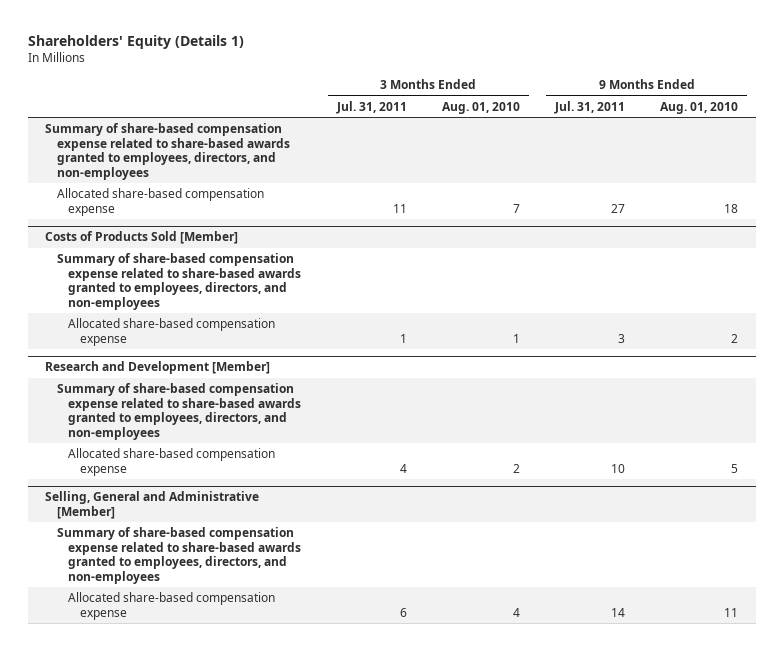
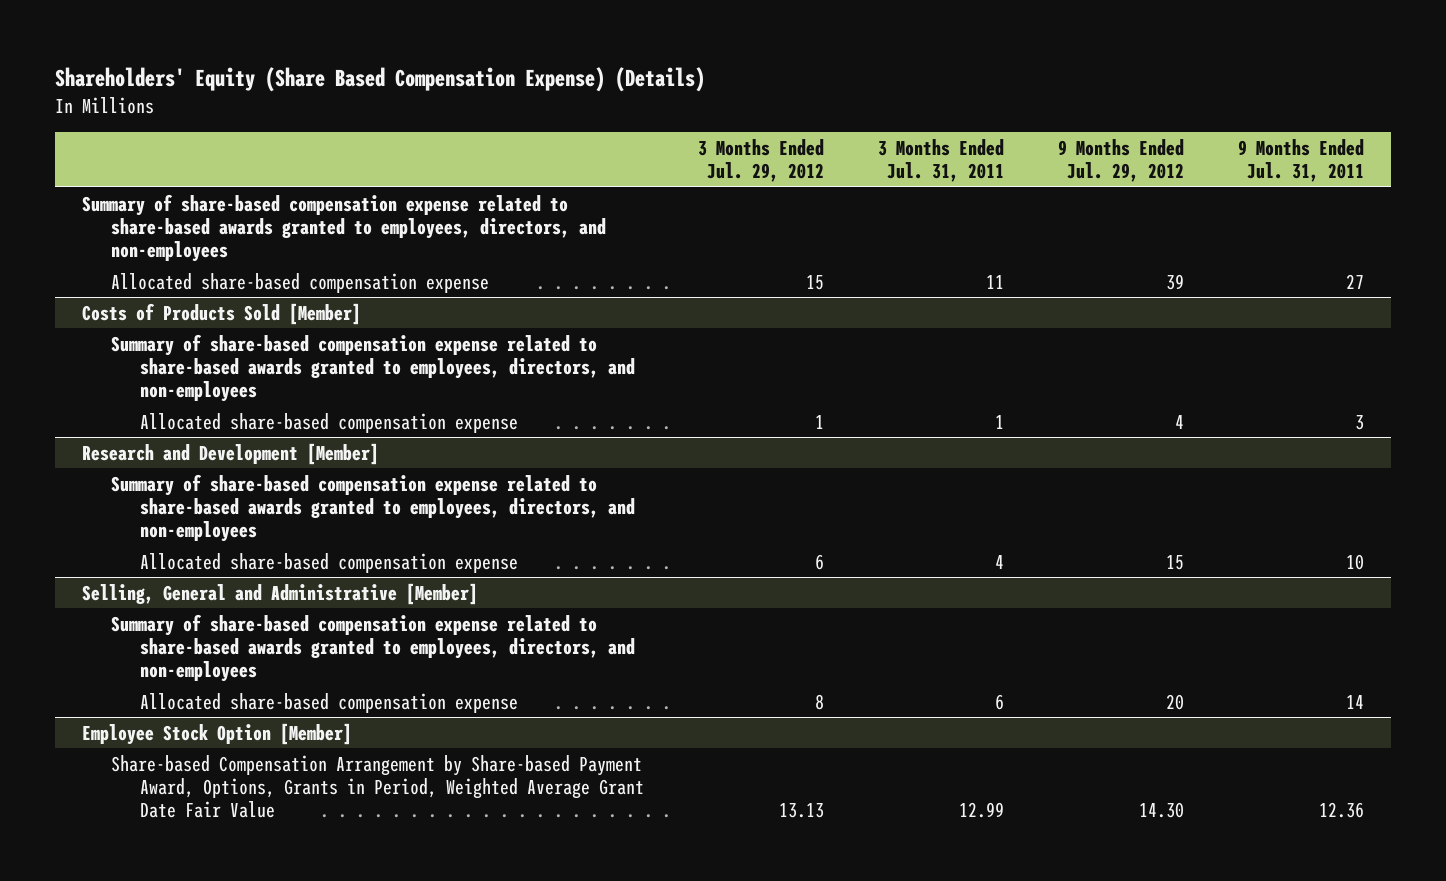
- Shareholders' Equity (Details 1)
+ Shareholders' Equity (Share Based Compensation Expense) (Details)
- | 3 Months Ended Jul. 31, 2011 | 3 Months Ended Aug. 01, 2010 | 9 Months Ended Jul. 31, 2011 | 9 Months Ended Aug. 01, 2010
+ | 3 Months Ended Jul. 29, 2012 | 3 Months Ended Jul. 31, 2011 | 9 Months Ended Jul. 29, 2012 | 9 Months Ended Jul. 31, 2011
+ Employee Stock Option [Member]
+ Share-based Compensation Arrangement by Share-based Payment Award, Options, Grants in Period, Weighted Average Grant Date Fair Value | 13.13 | 12.99 | 14.30 | 12.36

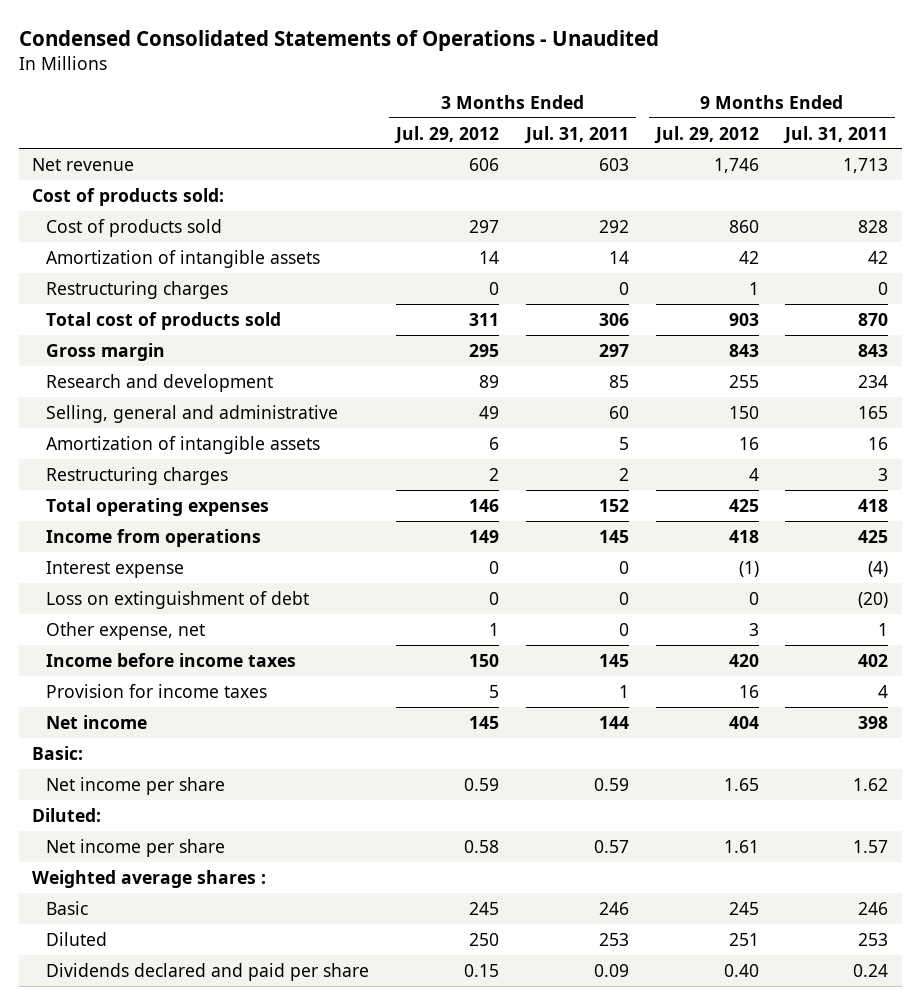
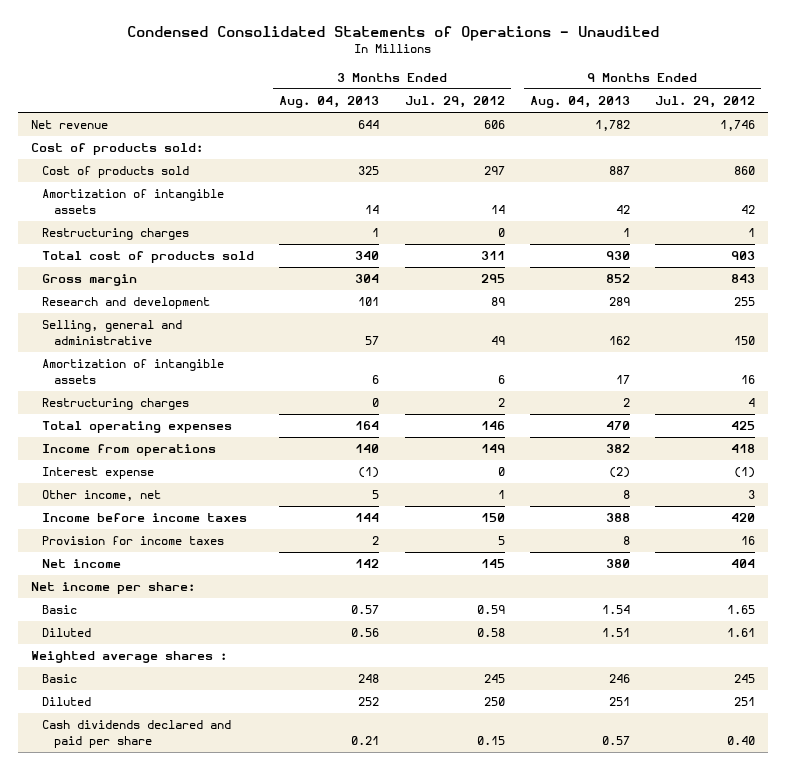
- | 3 Months Ended Jul. 29, 2012 | 3 Months Ended Jul. 31, 2011 | 9 Months Ended Jul. 29, 2012 | 9 Months Ended Jul. 31, 2011
+ | 3 Months Ended Aug. 04, 2013 | 3 Months Ended Jul. 29, 2012 | 9 Months Ended Aug. 04, 2013 | 9 Months Ended Jul. 29, 2012
- Loss on extinguishment of debt | 0 | 0 | 0 | (20)
- Other expense, net | 1 | 0 | 3 | 1
+ Other income, net | 5 | 1 | 8 | 3
- Basic:
- Net income per share | 0.59 | 0.59 | 1.65 | 1.62
- Diluted:
- Net income per share | 0.58 | 0.57 | 1.61 | 1.57
+ Net income per share:
+ Basic | 0.57 | 0.59 | 1.54 | 1.65
+ Diluted | 0.56 | 0.58 | 1.51 | 1.61
- Dividends declared and paid per share | 0.15 | 0.09 | 0.40 | 0.24
+ Cash dividends declared and paid per share | 0.21 | 0.15 | 0.57 | 0.40

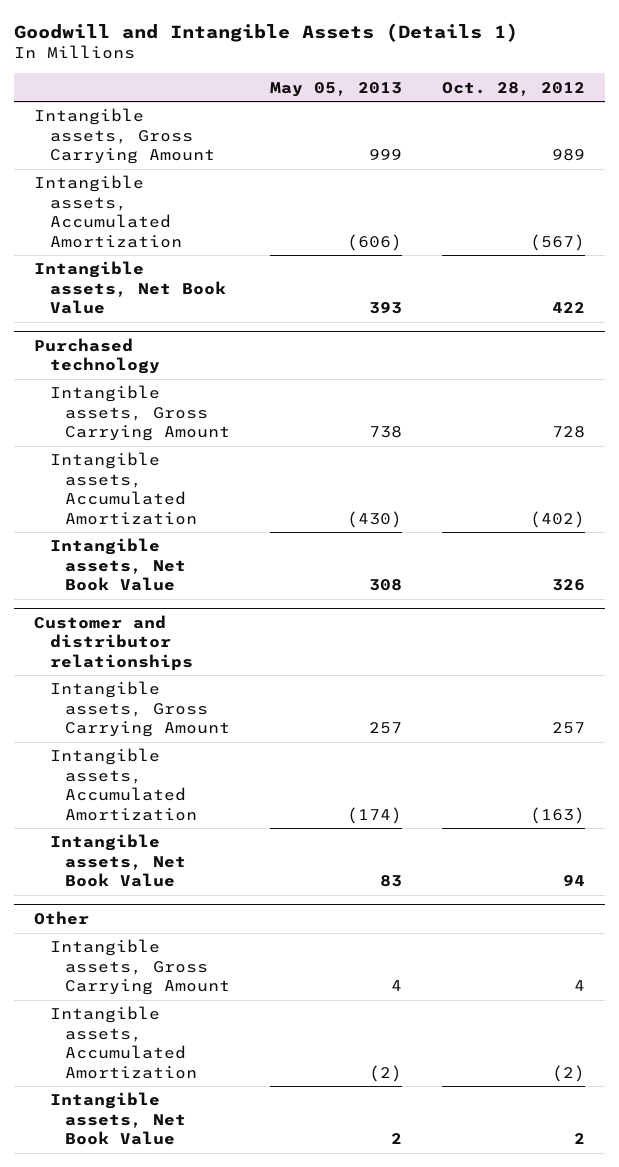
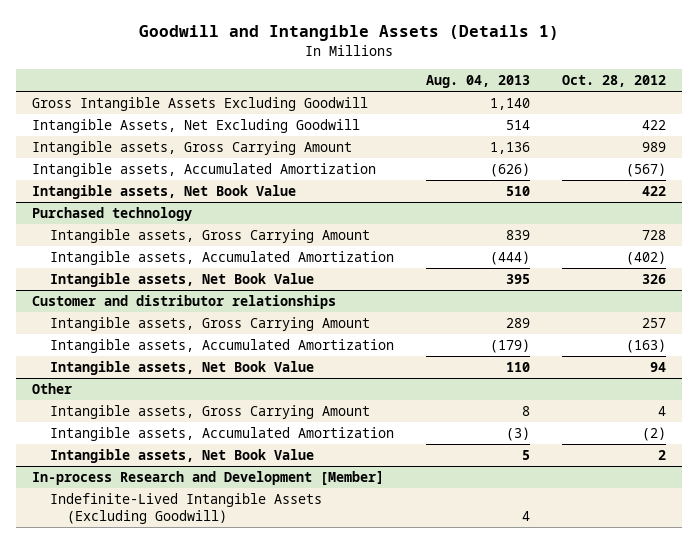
- | May 05, 2013 | Oct. 28, 2012
+ | Aug. 04, 2013 | Oct. 28, 2012
+ Gross Intangible Assets Excluding Goodwill | 1,140 |
+ Intangible Assets, Net Excluding Goodwill | 514 | 422
+ In-process Research and Development [Member]
+ Indefinite-Lived Intangible Assets (Excluding Goodwill) | 4 |

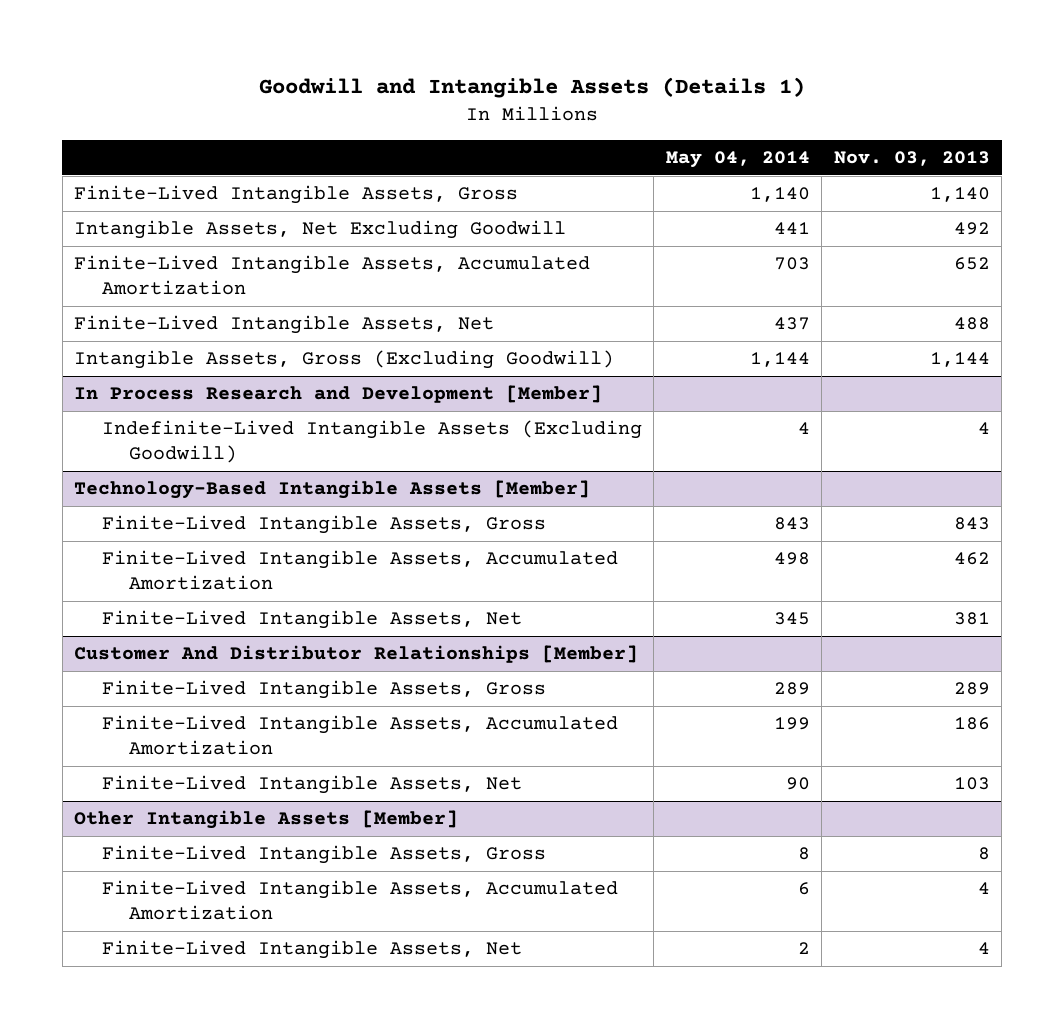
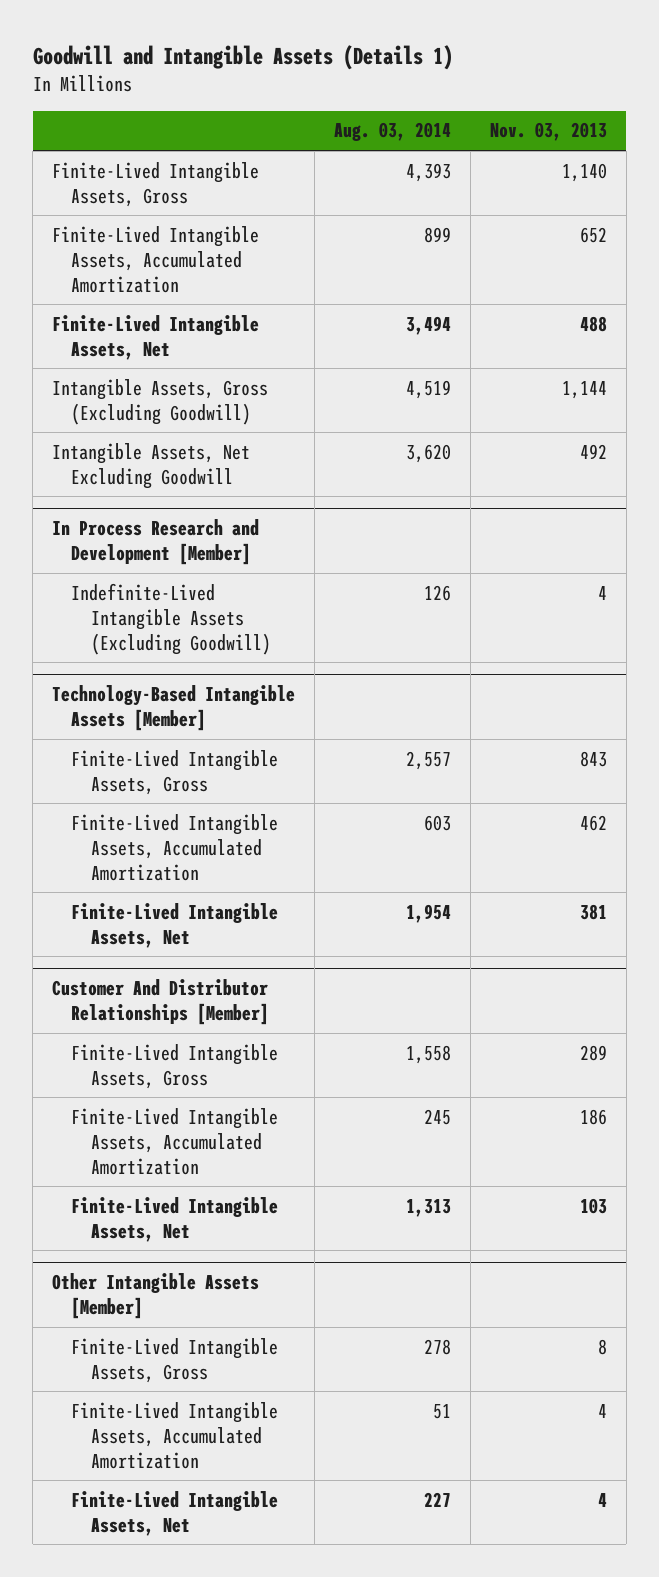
- | May 04, 2014 | Nov. 03, 2013
+ | Aug. 03, 2014 | Nov. 03, 2013
moved down: Intangible Assets, Net Excluding Goodwill | 3,620 | 492

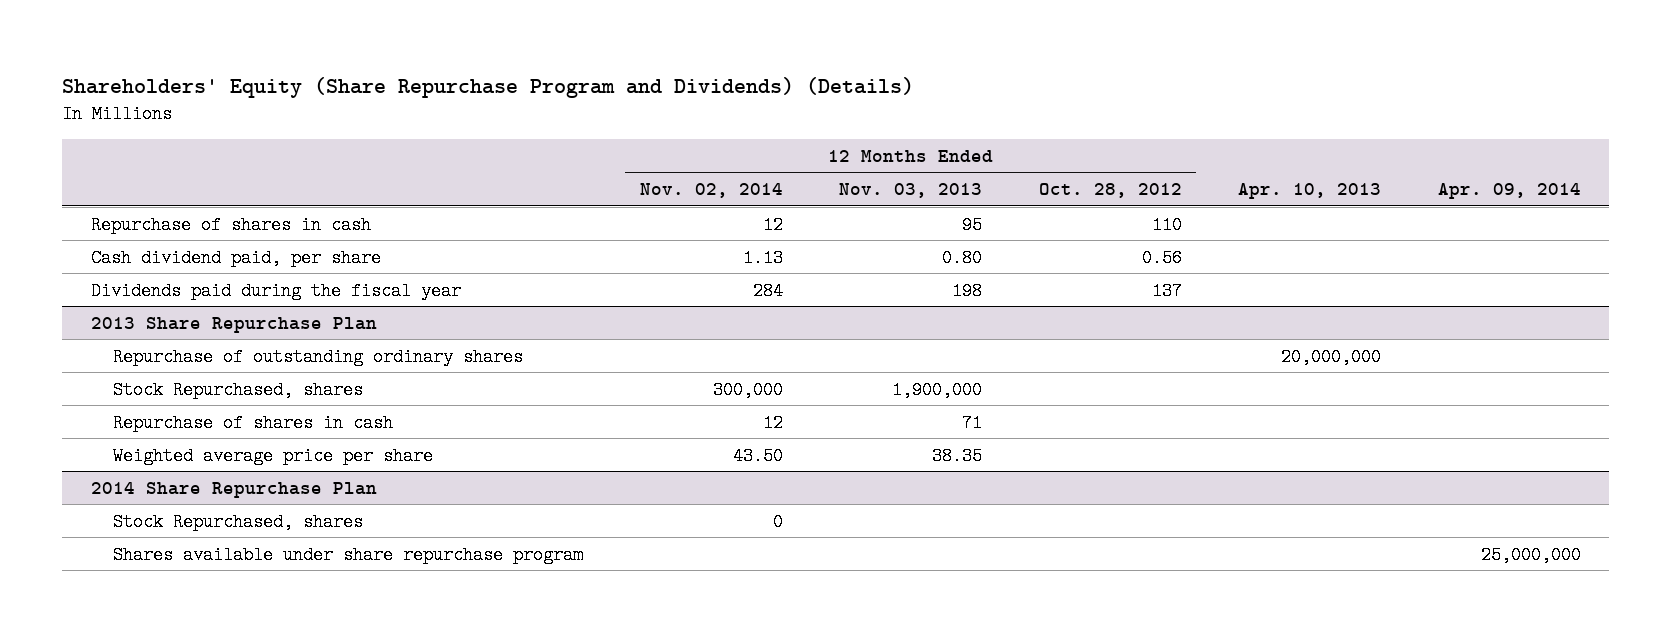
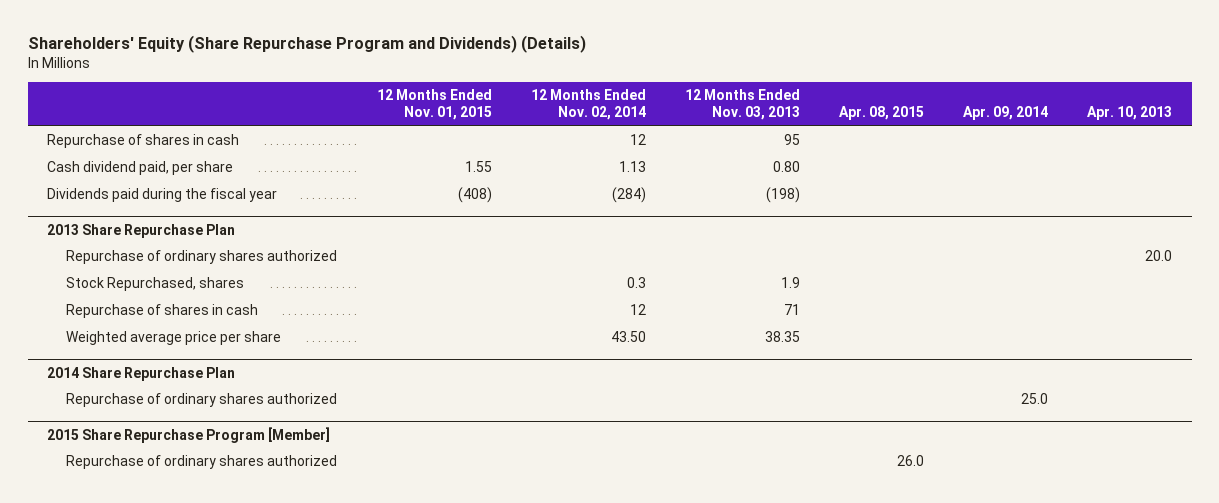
- | 12 Months Ended Nov. 02, 2014 | 12 Months Ended Nov. 03, 2013 | 12 Months Ended Oct. 28, 2012 | Apr. 10, 2013 | Apr. 09, 2014
+ | 12 Months Ended Nov. 01, 2015 | 12 Months Ended Nov. 02, 2014 | 12 Months Ended Nov. 03, 2013 | Apr. 08, 2015 | Apr. 09, 2014 | Apr. 10, 2013
- Dividends paid during the fiscal year | 284 | 198 | 137 | |
+ Dividends paid during the fiscal year | (408) | (284) | (198) | | |
@ 2013 Share Repurchase Plan
- Repurchase of outstanding ordinary shares | | | | 20,000,000 |
- Stock Repurchased, shares | 300,000 | 1,900,000 | | |
+ Repurchase of ordinary shares authorized | | | | | | 20.0
+ Stock Repurchased, shares | | 0.3 | 1.9 | | |
@ 2014 Share Repurchase Plan
- Stock Repurchased, shares | 0 | | | |
- Shares available under share repurchase program | | | | | 25,000,000
+ Repurchase of ordinary shares authorized | | | | | 25.0 |
+ 2015 Share Repurchase Program [Member]
+ Repurchase of ordinary shares authorized | | | | 26.0 | |

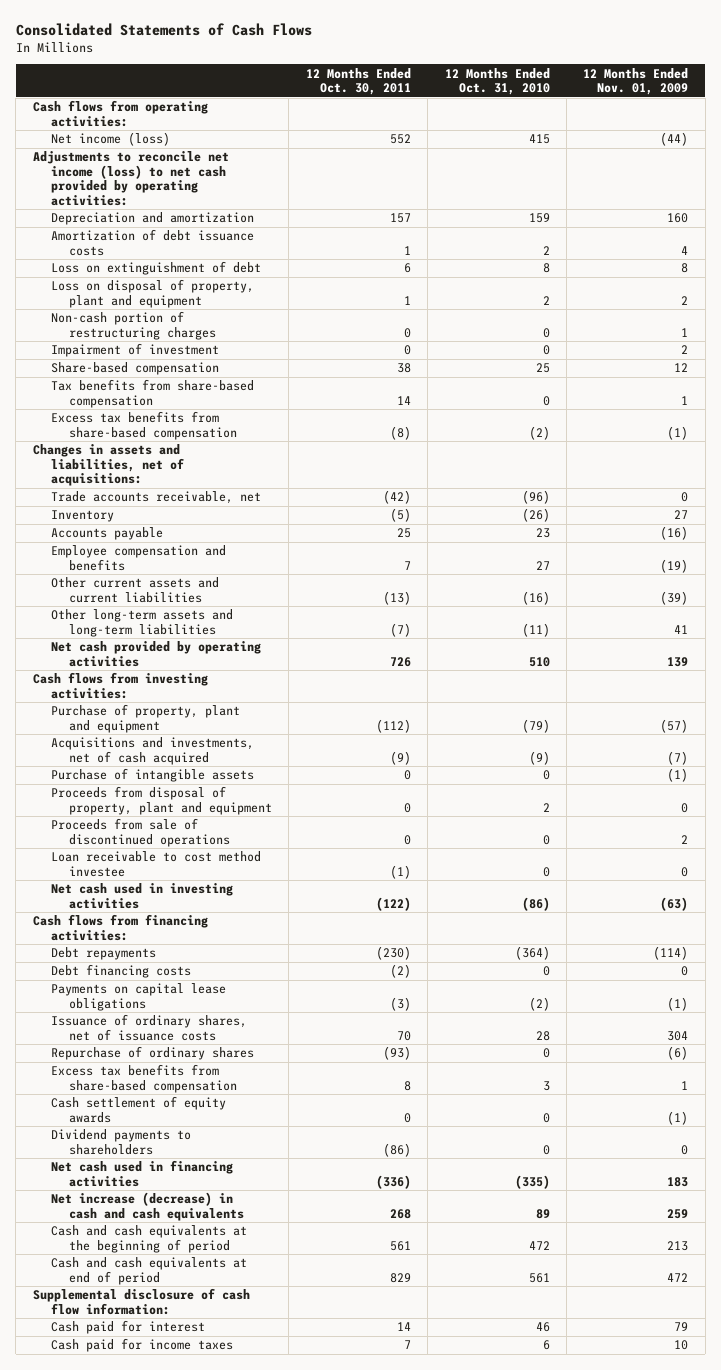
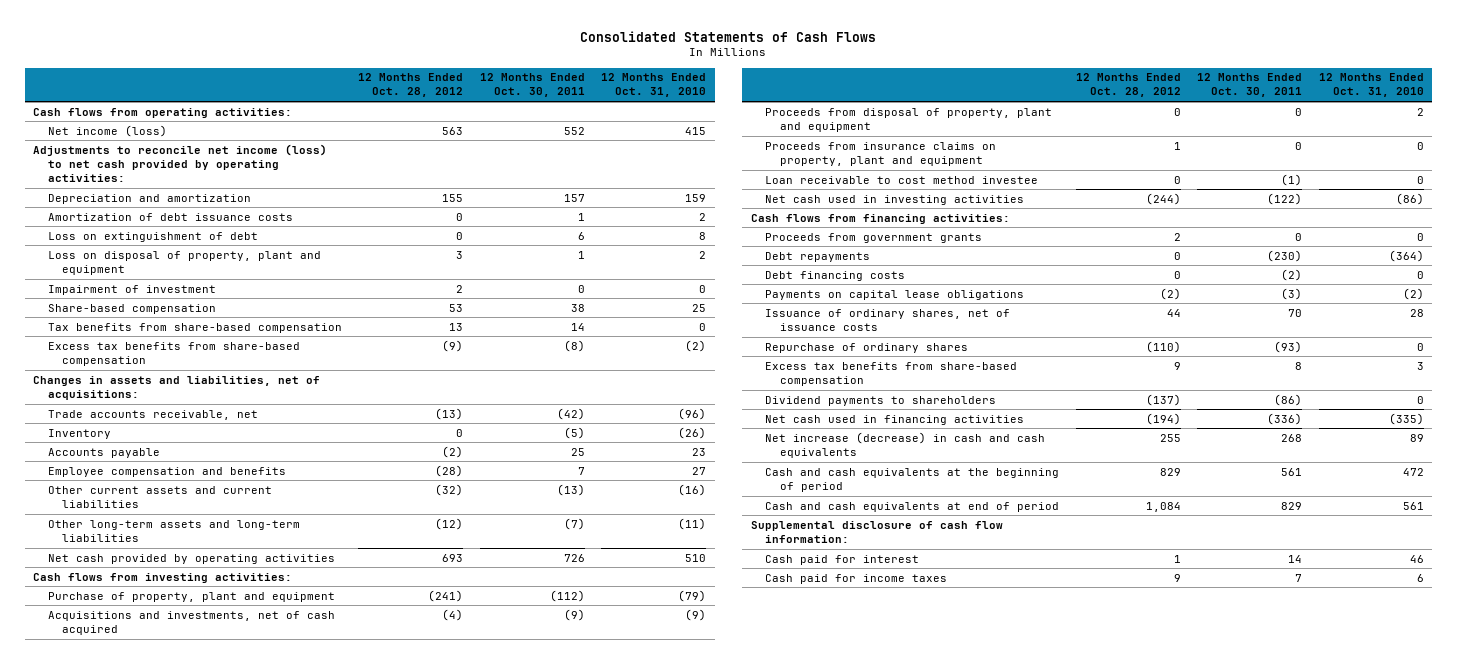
- | 12 Months Ended Oct. 30, 2011 | 12 Months Ended Oct. 31, 2010 | 12 Months Ended Nov. 01, 2009
+ | 12 Months Ended Oct. 28, 2012 | 12 Months Ended Oct. 30, 2011 | 12 Months Ended Oct. 31, 2010
- Non-cash portion of restructuring charges | 0 | 0 | 1
- Purchase of intangible assets | 0 | 0 | (1)
- Proceeds from sale of discontinued operations | 0 | 0 | 2
+ Proceeds from insurance claims on property, plant and equipment | 1 | 0 | 0
+ Proceeds from government grants | 2 | 0 | 0
- Cash settlement of equity awards | 0 | 0 | (1)

